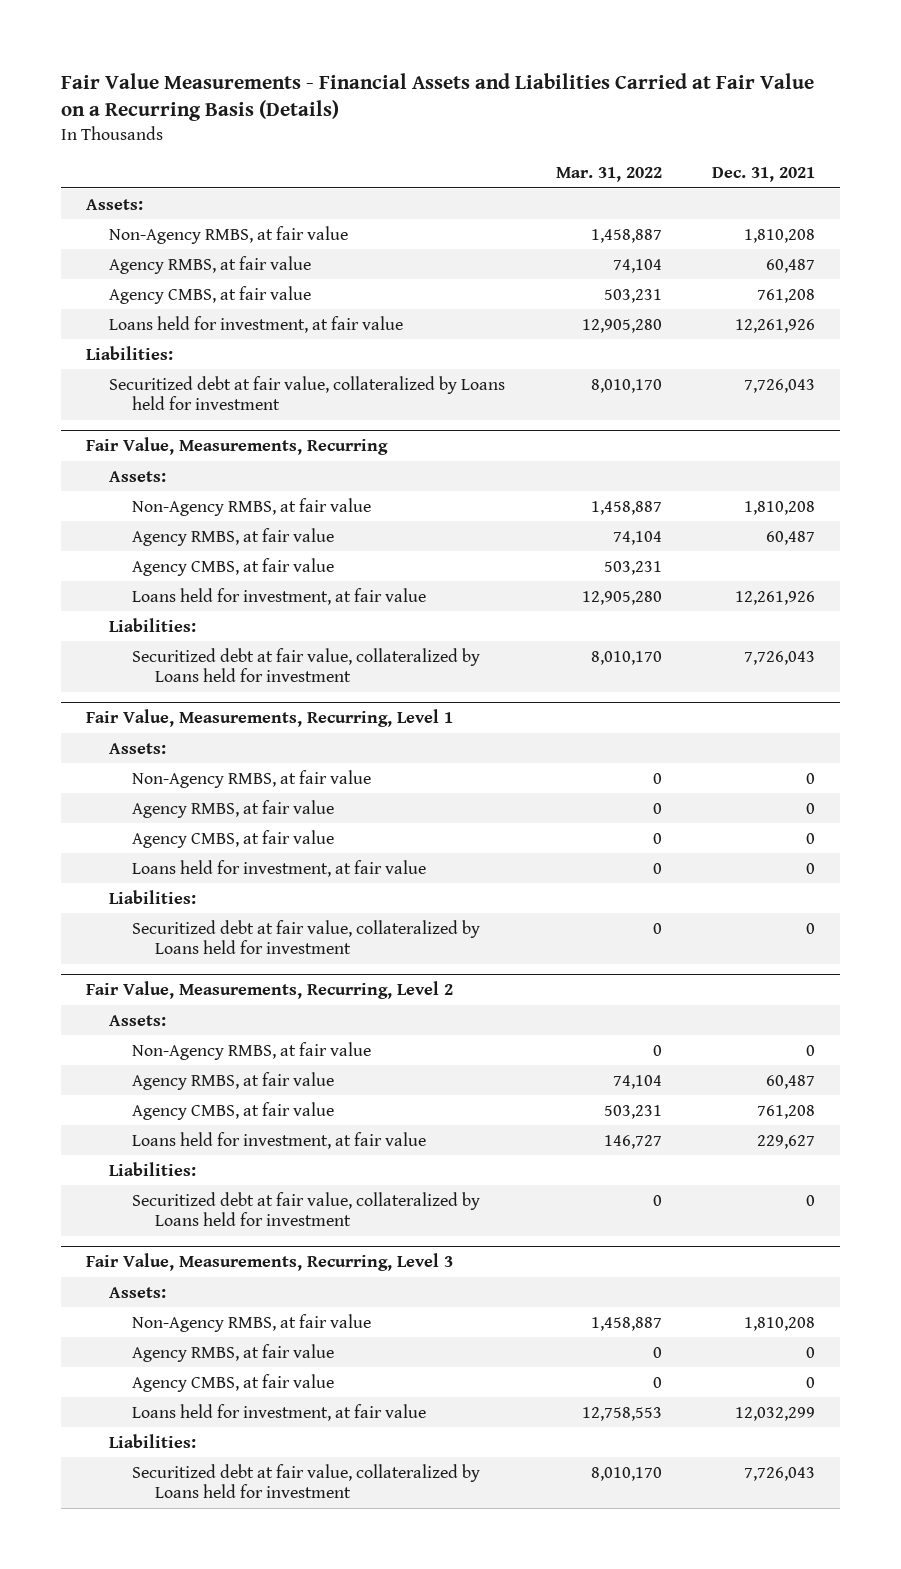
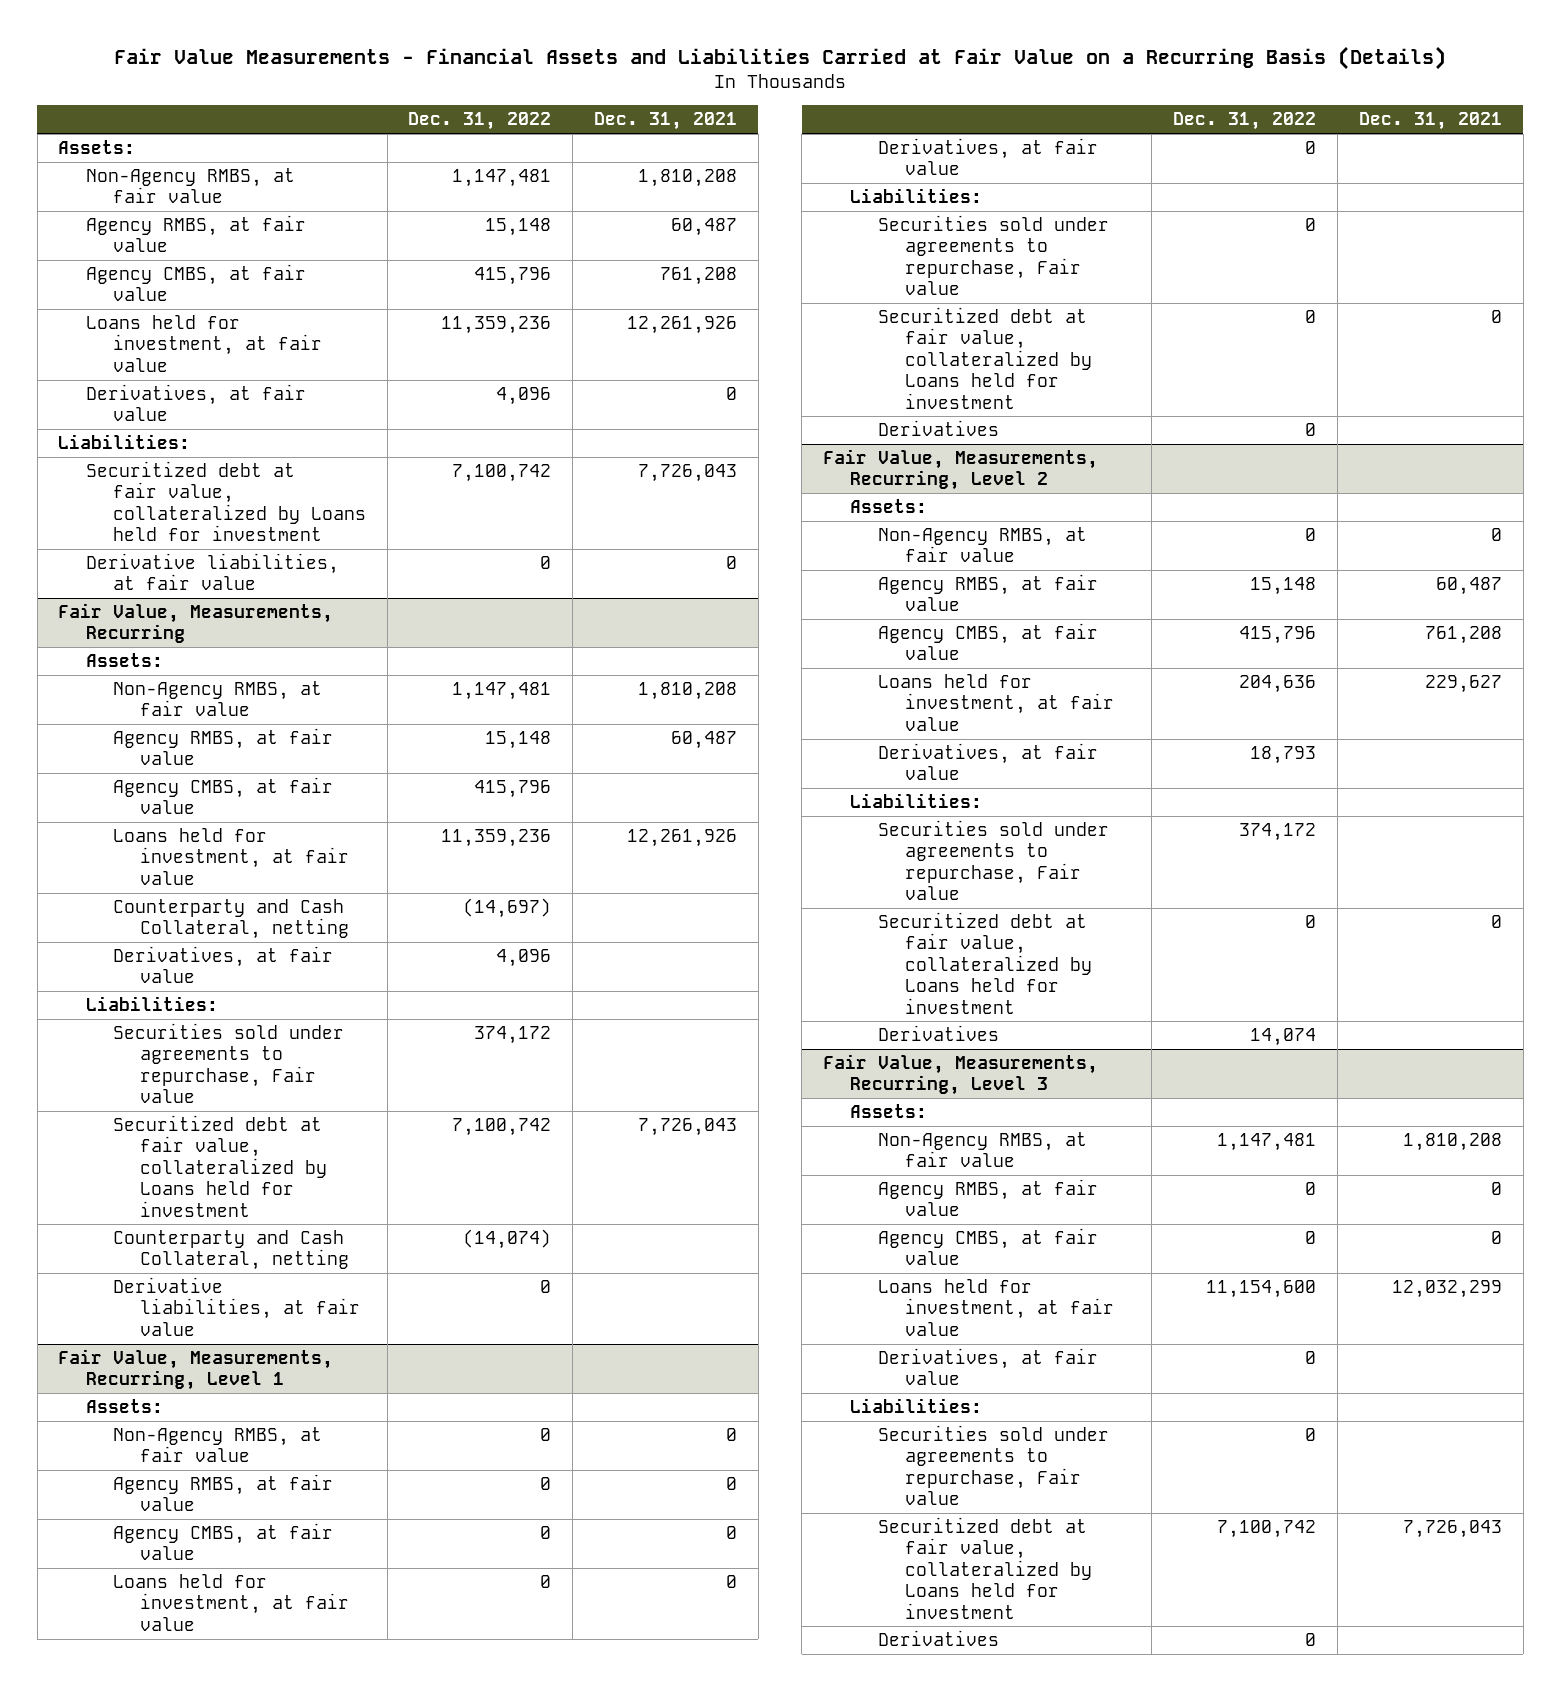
- | Mar. 31, 2022 | Dec. 31, 2021
+ | Dec. 31, 2022 | Dec. 31, 2021
+ Derivatives, at fair value | 4,096 | 0
+ Derivative liabilities, at fair value | 0 | 0
@ Fair Value, Measurements, Recurring
+ Counterparty and Cash Collateral, netting | (14,697) |
+ Derivatives, at fair value | 4,096 |
+ Securities sold under agreements to repurchase, Fair value | 374,172 |
+ Counterparty and Cash Collateral, netting | (14,074) |
+ Derivative liabilities, at fair value | 0 |
@ Fair Value, Measurements, Recurring, Level 1
+ Derivatives, at fair value | 0 |
+ Securities sold under agreements to repurchase, Fair value | 0 |
+ Derivatives | 0 |
@ Fair Value, Measurements, Recurring, Level 2
+ Derivatives, at fair value | 18,793 |
+ Securities sold under agreements to repurchase, Fair value | 374,172 |
+ Derivatives | 14,074 |
@ Fair Value, Measurements, Recurring, Level 3
+ Derivatives, at fair value | 0 |
+ Securities sold under agreements to repurchase, Fair value | 0 |
+ Derivatives | 0 |

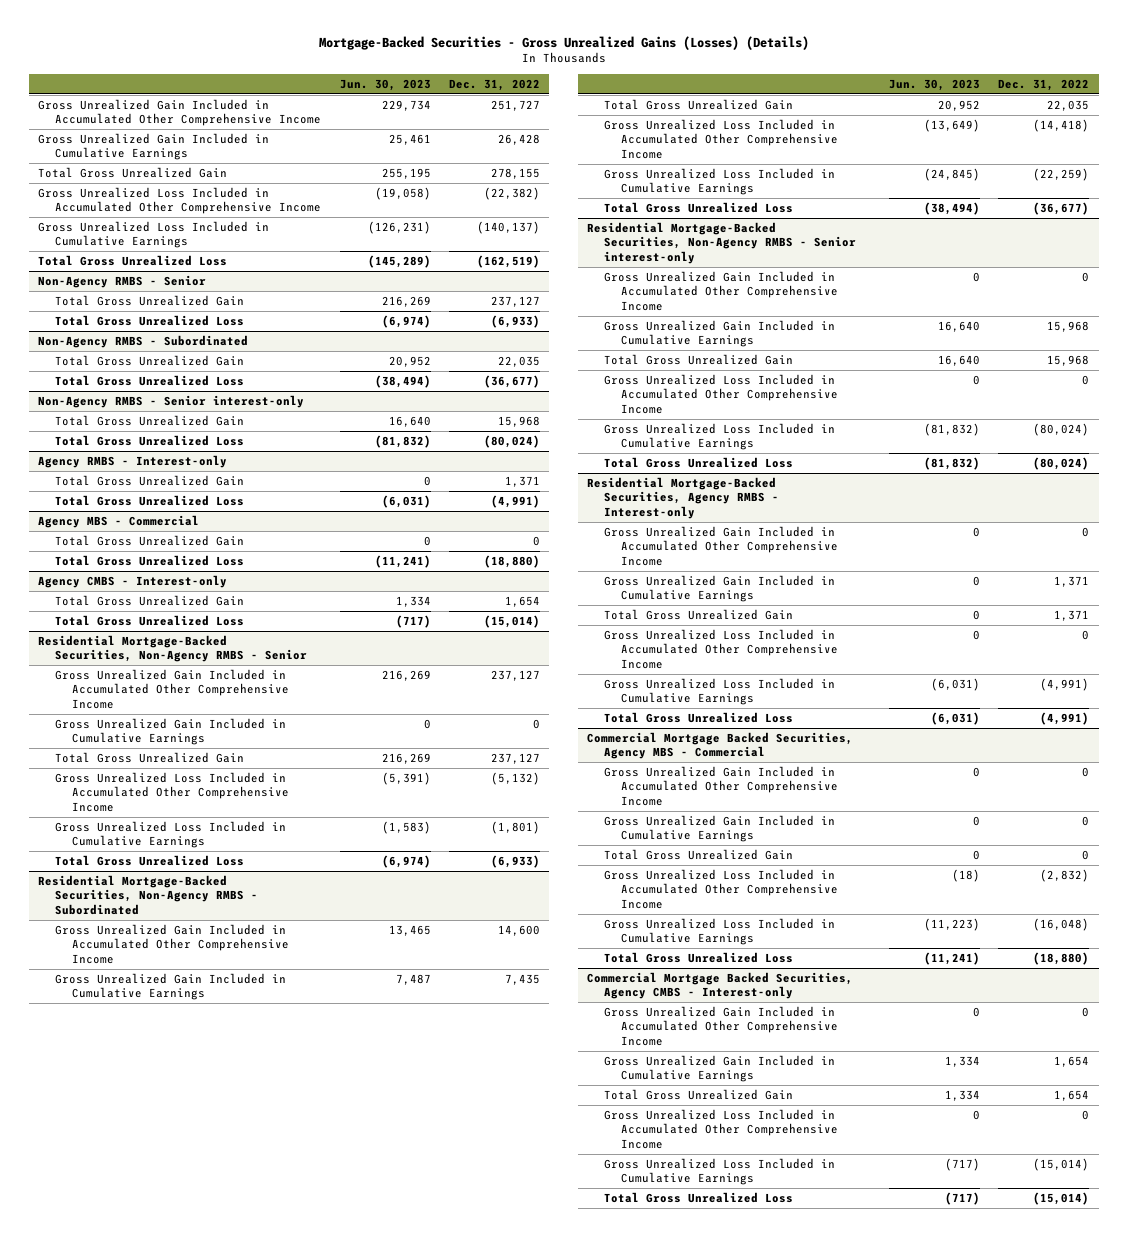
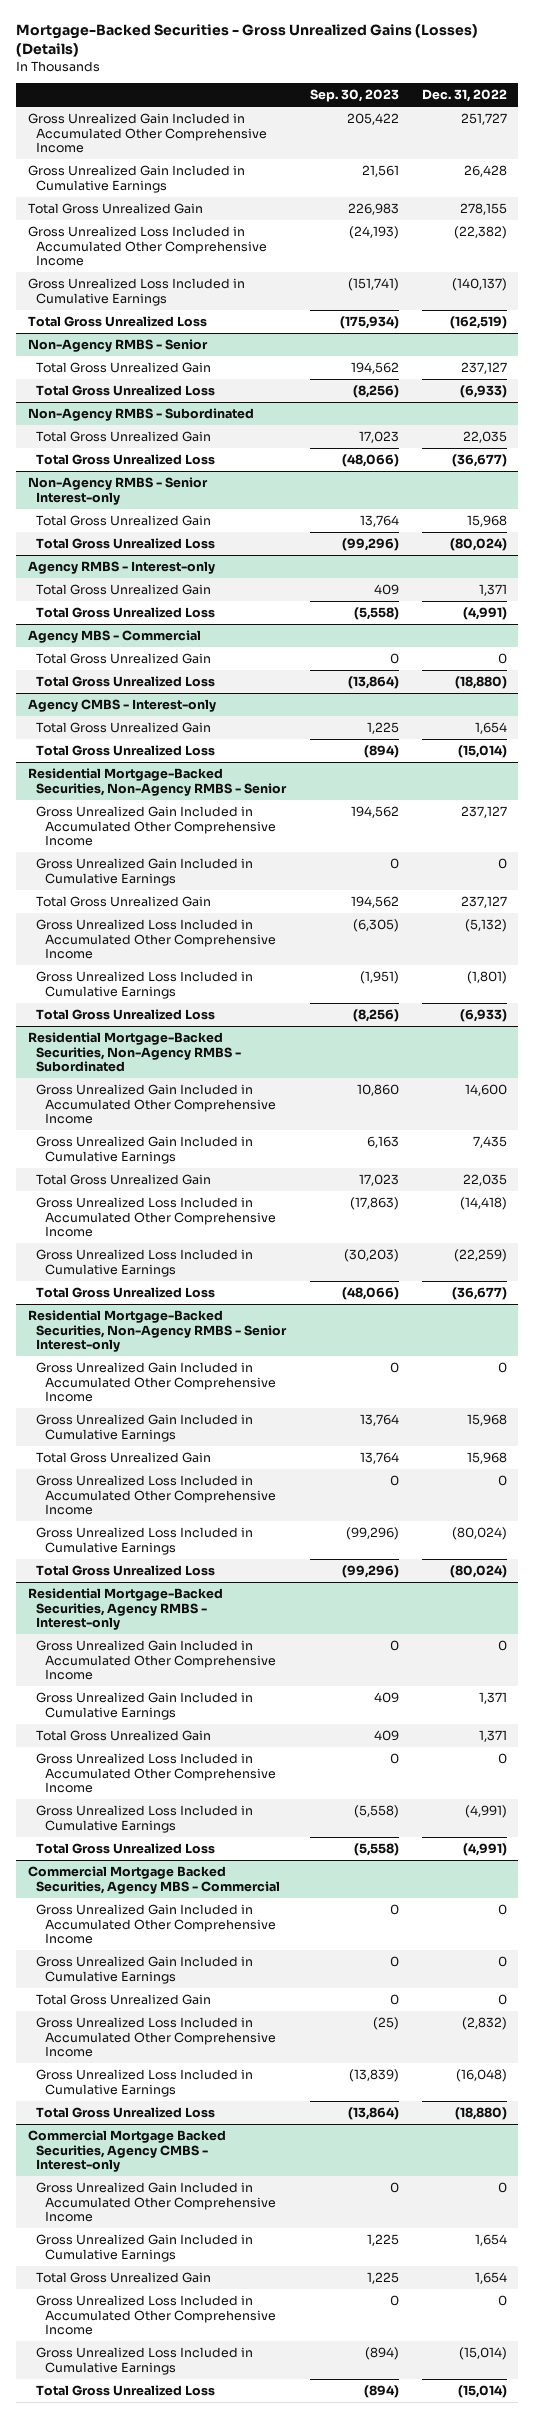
- | Jun. 30, 2023 | Dec. 31, 2022
+ | Sep. 30, 2023 | Dec. 31, 2022
- Non-Agency RMBS - Senior interest-only
+ Non-Agency RMBS - Senior Interest-only
- Residential Mortgage-Backed Securities, Non-Agency RMBS - Senior interest-only
+ Residential Mortgage-Backed Securities, Non-Agency RMBS - Senior Interest-only

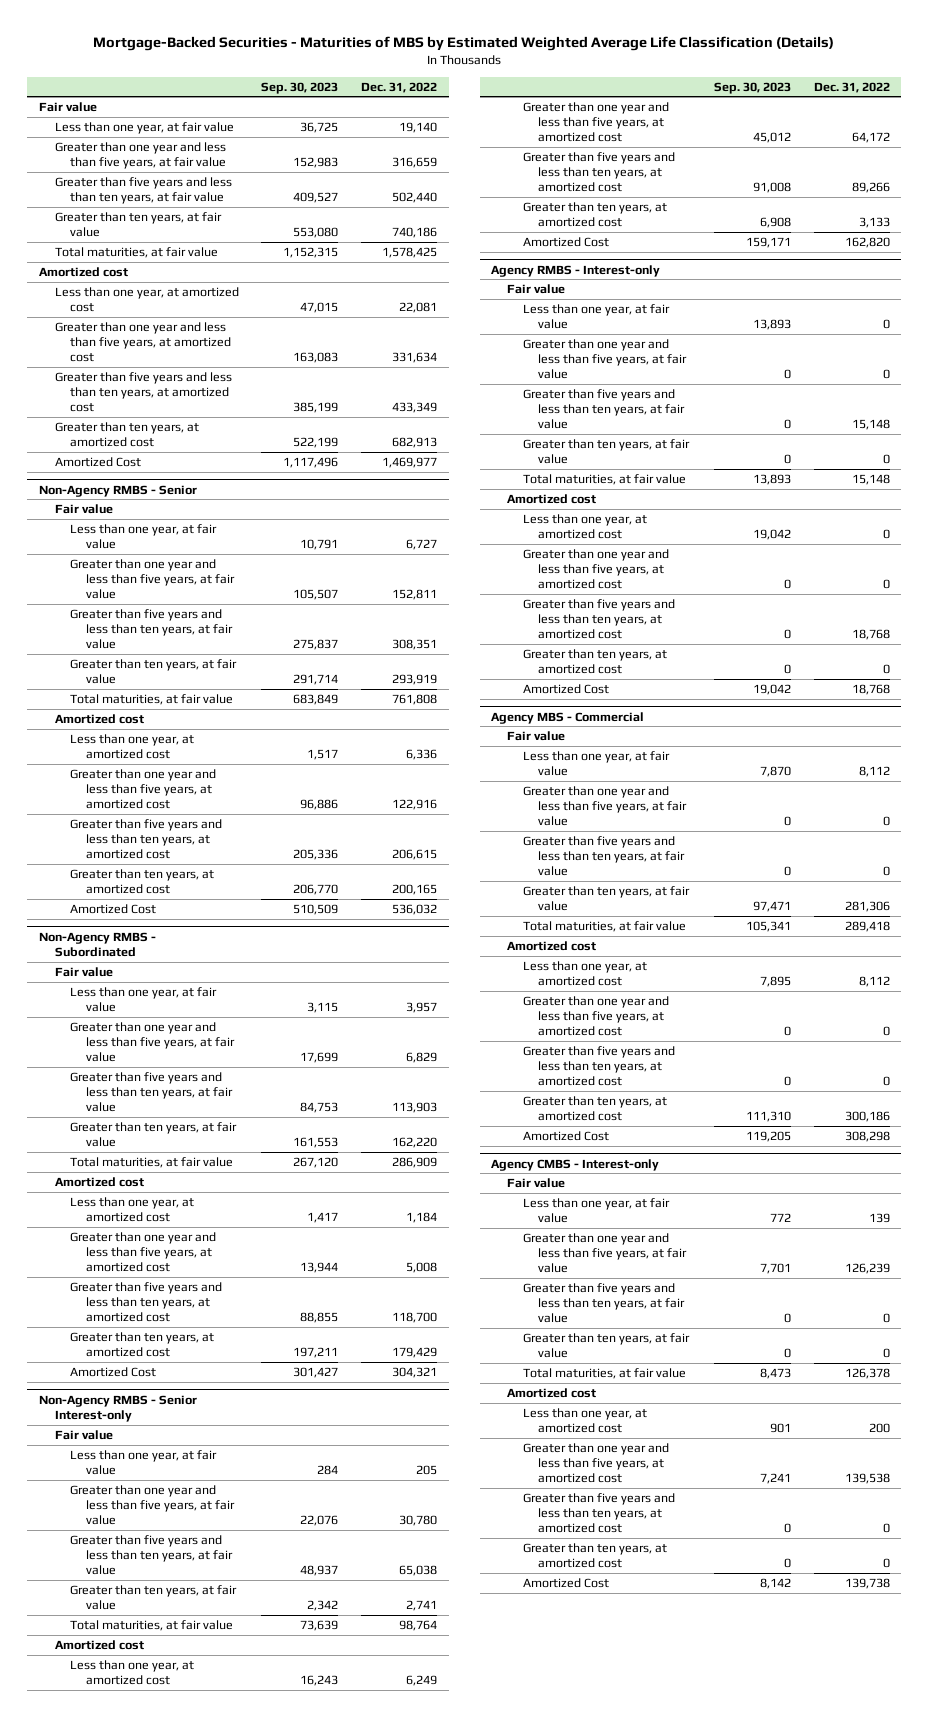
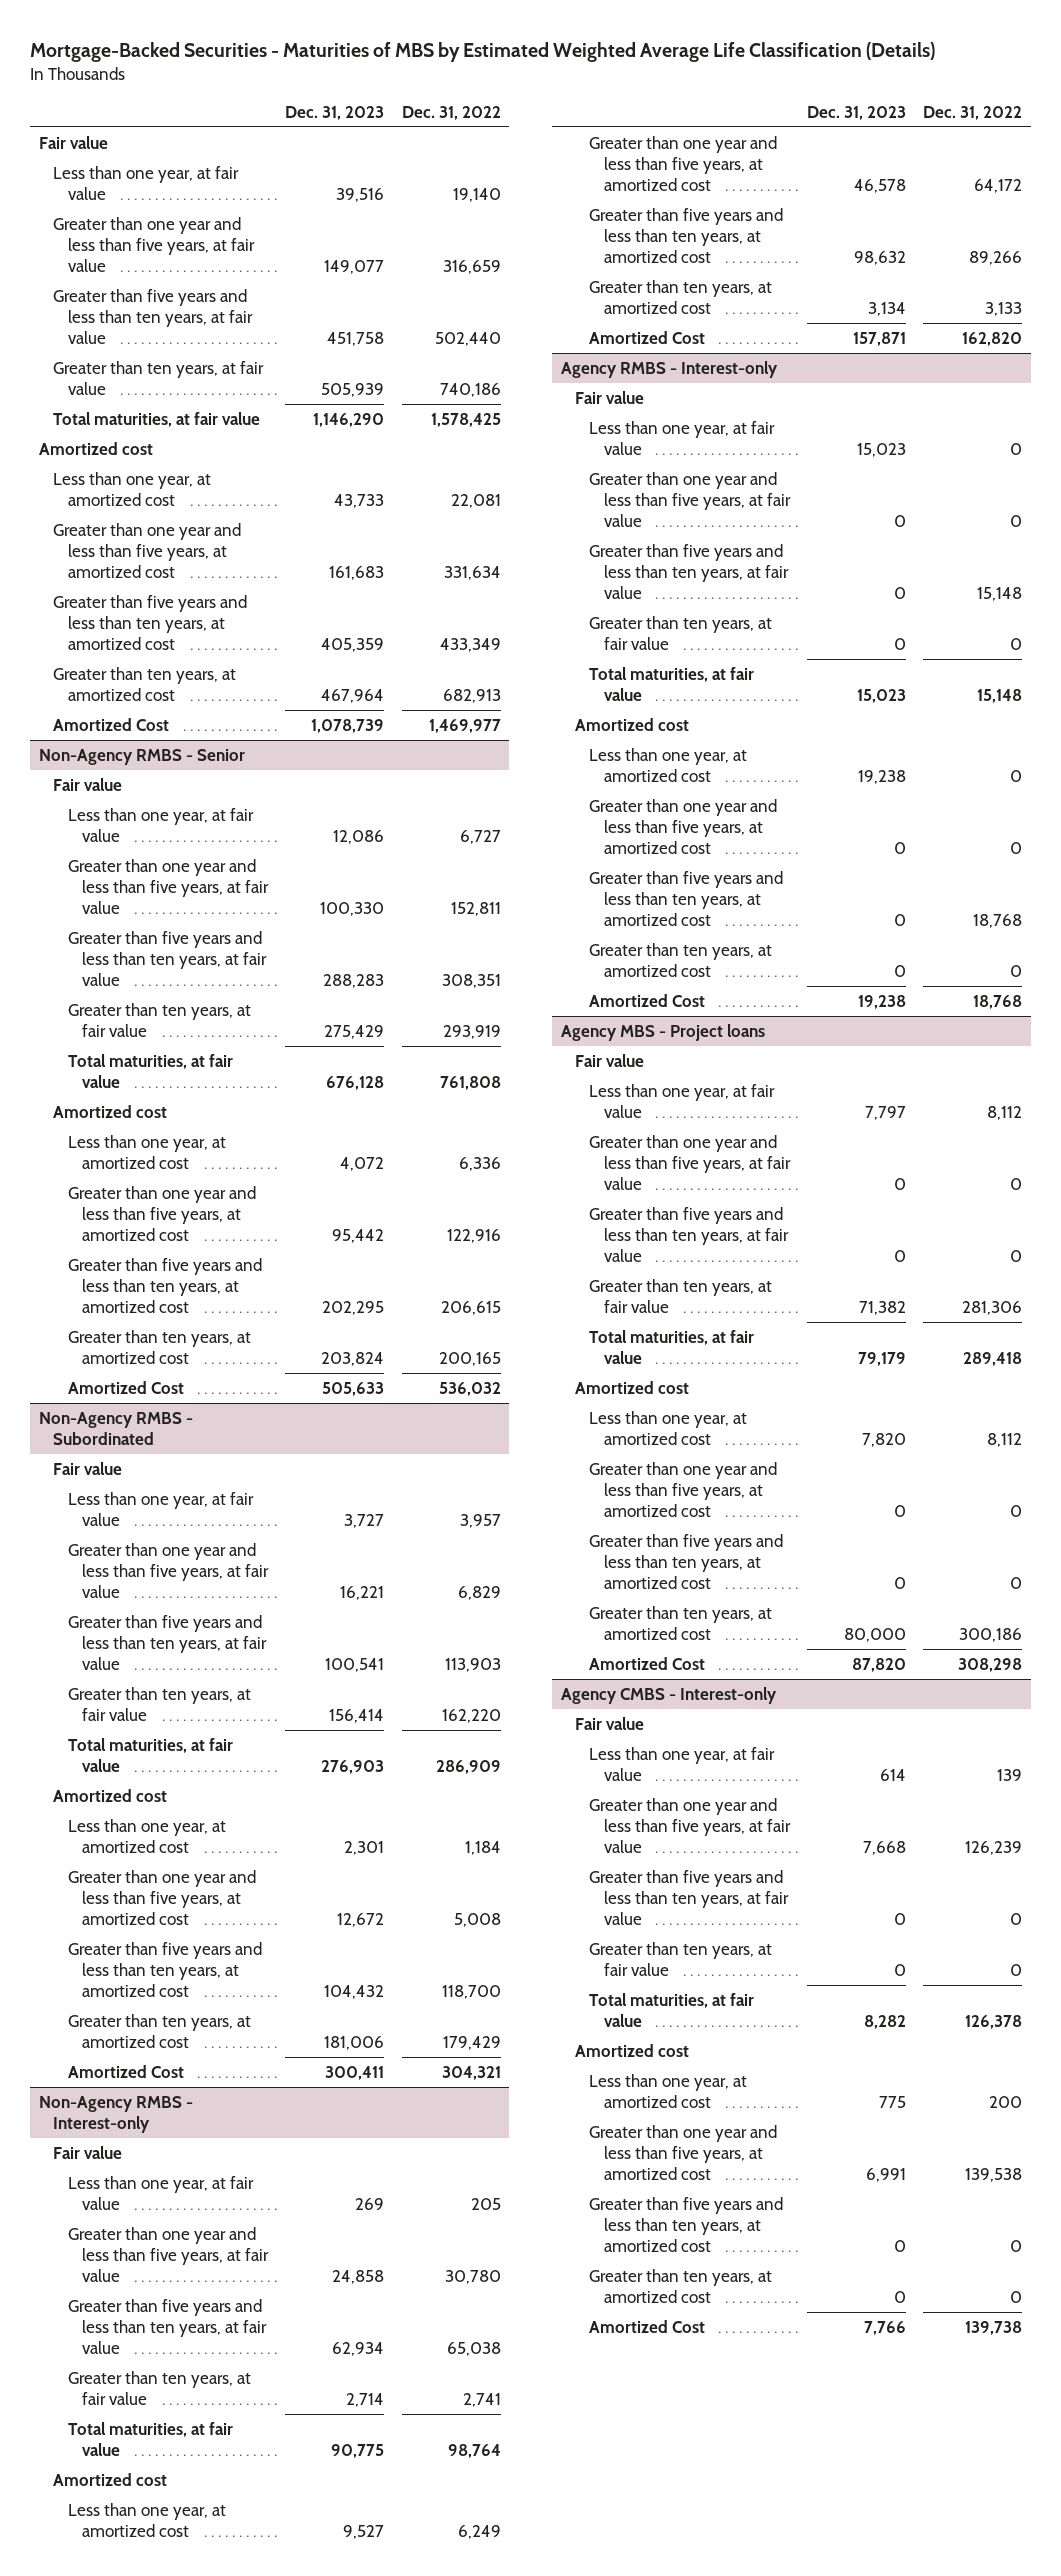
- | Sep. 30, 2023 | Dec. 31, 2022
+ | Dec. 31, 2023 | Dec. 31, 2022
- Non-Agency RMBS - Senior Interest-only
+ Non-Agency RMBS - Interest-only
- Agency MBS - Commercial
+ Agency MBS - Project loans

